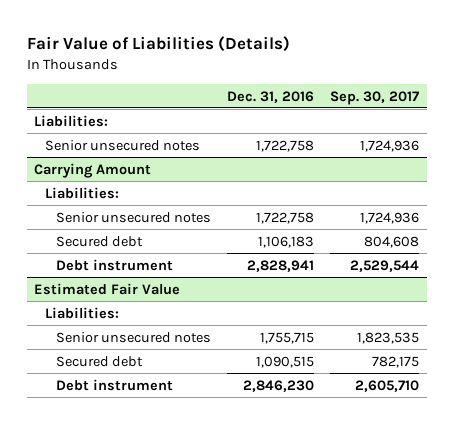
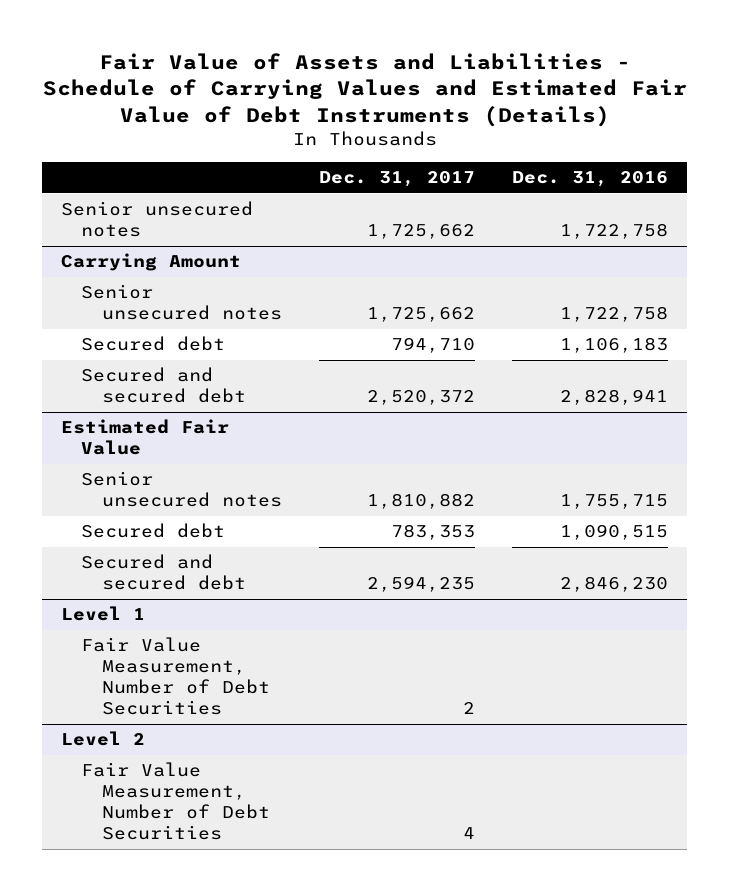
- Fair Value of Liabilities (Details)
+ Fair Value of Assets and Liabilities - Schedule of Carrying Values and Estimated Fair Value of Debt Instruments (Details)
- | Dec. 31, 2016 | Sep. 30, 2017
+ | Dec. 31, 2017 | Dec. 31, 2016
- Liabilities:
@ Carrying Amount
- Liabilities:
- Debt instrument | 2,828,941 | 2,529,544
+ Secured and secured debt | 2,520,372 | 2,828,941
@ Estimated Fair Value
- Liabilities:
- Debt instrument | 2,846,230 | 2,605,710
+ Secured and secured debt | 2,594,235 | 2,846,230
+ Level 1
+ Fair Value Measurement, Number of Debt Securities | 2 |
+ Level 2
+ Fair Value Measurement, Number of Debt Securities | 4 |

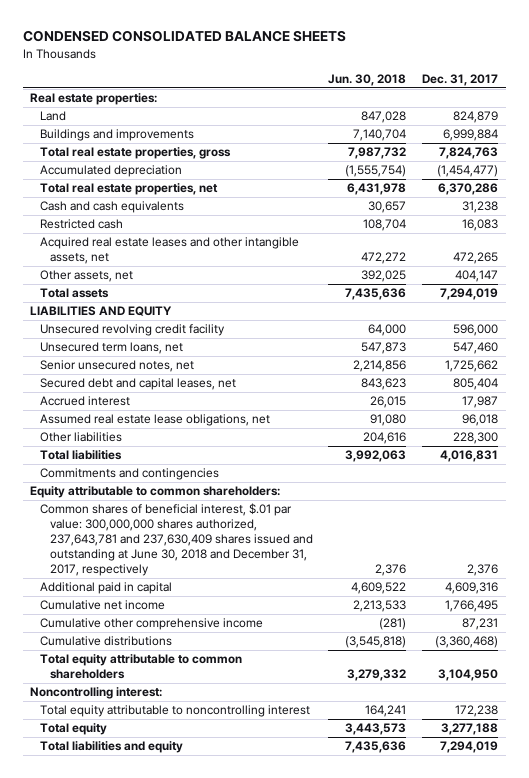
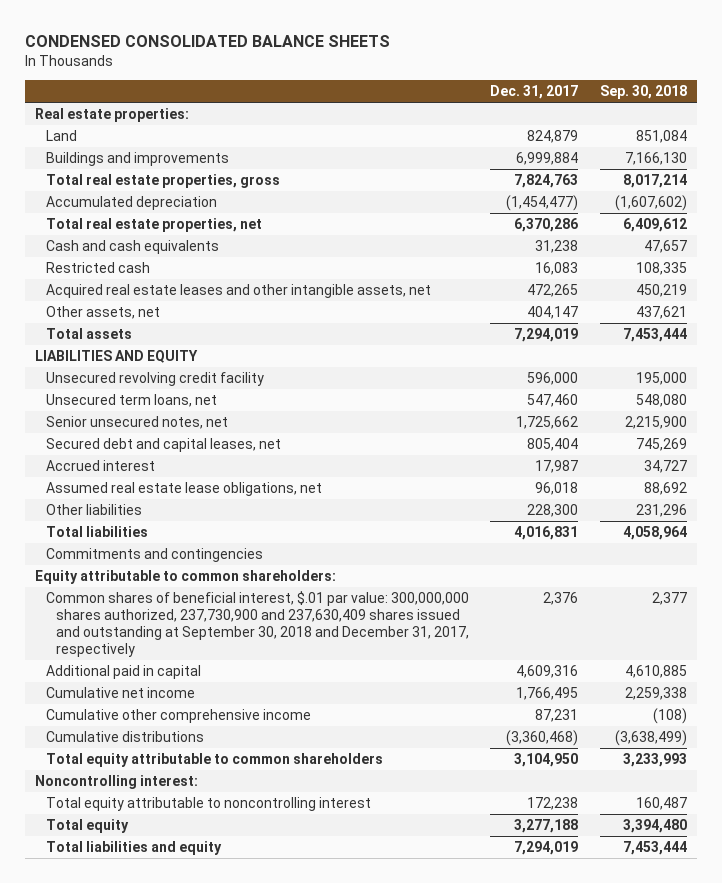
- | Jun. 30, 2018 | Dec. 31, 2017
+ | Dec. 31, 2017 | Sep. 30, 2018
- Common shares of beneficial interest, $.01 par value: 300,000,000 shares authorized, 237,643,781 and 237,630,409 shares issued and outstanding at June 30, 2018 and December 31, 2017, respectively | 2,376 | 2,376
+ Common shares of beneficial interest, $.01 par value: 300,000,000 shares authorized, 237,730,900 and 237,630,409 shares issued and outstanding at September 30, 2018 and December 31, 2017, respectively | 2,376 | 2,377

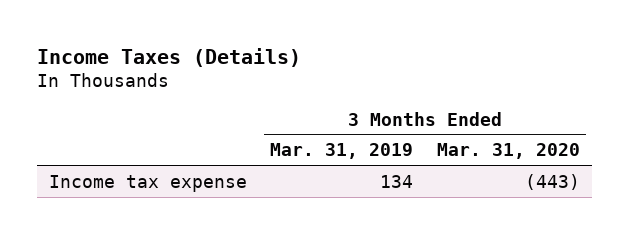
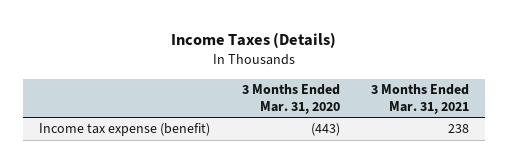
- | 3 Months Ended Mar. 31, 2019 | 3 Months Ended Mar. 31, 2020
+ | 3 Months Ended Mar. 31, 2020 | 3 Months Ended Mar. 31, 2021
- Income tax expense | 134 | (443)
+ Income tax expense (benefit) | (443) | 238

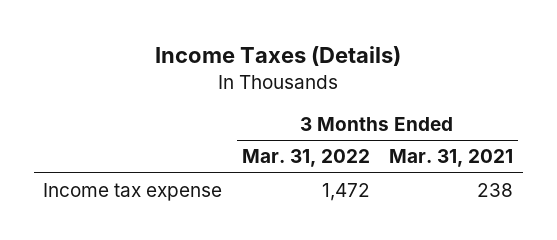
- | 3 Months Ended Mar. 31, 2020 | 3 Months Ended Mar. 31, 2021
+ | 3 Months Ended Mar. 31, 2022 | 3 Months Ended Mar. 31, 2021
- Income tax expense (benefit) | (443) | 238
+ Income tax expense | 1,472 | 238

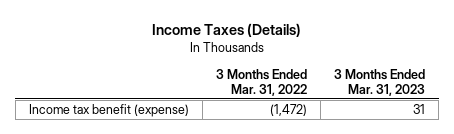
- | 3 Months Ended Mar. 31, 2022 | 3 Months Ended Mar. 31, 2021
+ | 3 Months Ended Mar. 31, 2022 | 3 Months Ended Mar. 31, 2023
- Income tax expense | 1,472 | 238
+ Income tax benefit (expense) | (1,472) | 31

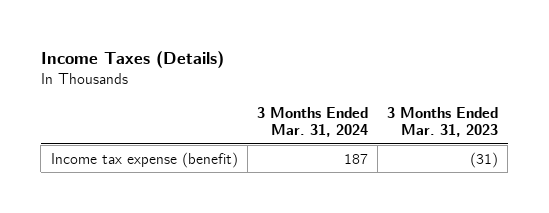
- | 3 Months Ended Mar. 31, 2022 | 3 Months Ended Mar. 31, 2023
+ | 3 Months Ended Mar. 31, 2024 | 3 Months Ended Mar. 31, 2023
- Income tax benefit (expense) | (1,472) | 31
+ Income tax expense (benefit) | 187 | (31)

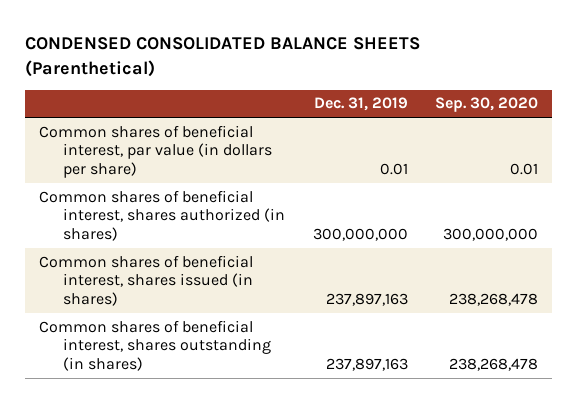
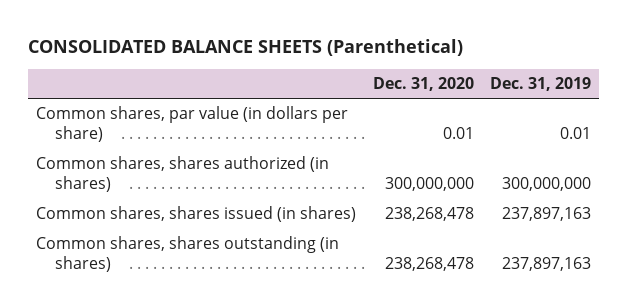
- CONDENSED CONSOLIDATED BALANCE SHEETS (Parenthetical)
+ CONSOLIDATED BALANCE SHEETS (Parenthetical)
- | Dec. 31, 2019 | Sep. 30, 2020
+ | Dec. 31, 2020 | Dec. 31, 2019
- Common shares of beneficial interest, par value (in dollars per share) | 0.01 | 0.01
- Common shares of beneficial interest, shares authorized (in shares) | 300,000,000 | 300,000,000
- Common shares of beneficial interest, shares issued (in shares) | 237,897,163 | 238,268,478
- Common shares of beneficial interest, shares outstanding (in shares) | 237,897,163 | 238,268,478
+ Common shares, par value (in dollars per share) | 0.01 | 0.01
+ Common shares, shares authorized (in shares) | 300,000,000 | 300,000,000
+ Common shares, shares issued (in shares) | 238,268,478 | 237,897,163
+ Common shares, shares outstanding (in shares) | 238,268,478 | 237,897,163

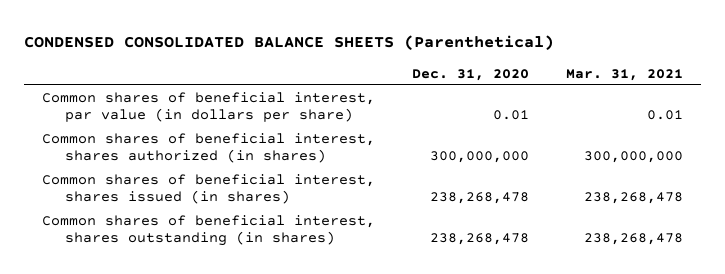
- CONSOLIDATED BALANCE SHEETS (Parenthetical)
+ CONDENSED CONSOLIDATED BALANCE SHEETS (Parenthetical)
- | Dec. 31, 2020 | Dec. 31, 2019
+ | Dec. 31, 2020 | Mar. 31, 2021
- Common shares, par value (in dollars per share) | 0.01 | 0.01
- Common shares, shares authorized (in shares) | 300,000,000 | 300,000,000
- Common shares, shares issued (in shares) | 238,268,478 | 237,897,163
- Common shares, shares outstanding (in shares) | 238,268,478 | 237,897,163
+ Common shares of beneficial interest, par value (in dollars per share) | 0.01 | 0.01
+ Common shares of beneficial interest, shares authorized (in shares) | 300,000,000 | 300,000,000
+ Common shares of beneficial interest, shares issued (in shares) | 238,268,478 | 238,268,478
+ Common shares of beneficial interest, shares outstanding (in shares) | 238,268,478 | 238,268,478

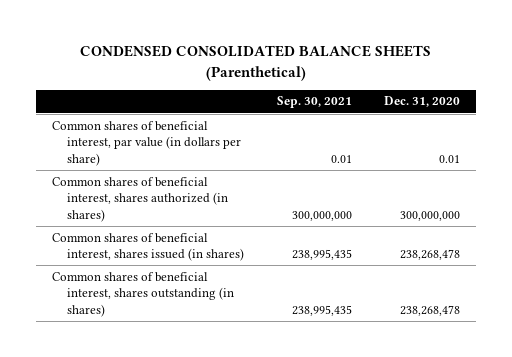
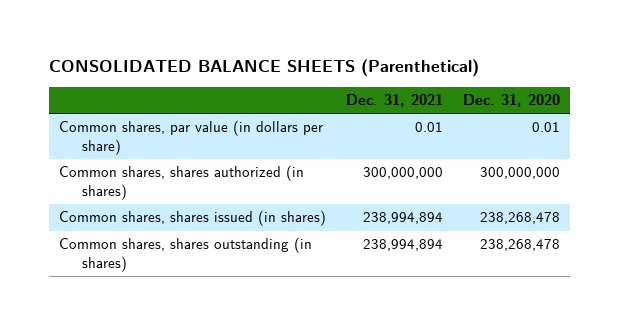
- CONDENSED CONSOLIDATED BALANCE SHEETS (Parenthetical)
+ CONSOLIDATED BALANCE SHEETS (Parenthetical)
- | Sep. 30, 2021 | Dec. 31, 2020
+ | Dec. 31, 2021 | Dec. 31, 2020
- Common shares of beneficial interest, par value (in dollars per share) | 0.01 | 0.01
- Common shares of beneficial interest, shares authorized (in shares) | 300,000,000 | 300,000,000
- Common shares of beneficial interest, shares issued (in shares) | 238,995,435 | 238,268,478
- Common shares of beneficial interest, shares outstanding (in shares) | 238,995,435 | 238,268,478
+ Common shares, par value (in dollars per share) | 0.01 | 0.01
+ Common shares, shares authorized (in shares) | 300,000,000 | 300,000,000
+ Common shares, shares issued (in shares) | 238,994,894 | 238,268,478
+ Common shares, shares outstanding (in shares) | 238,994,894 | 238,268,478

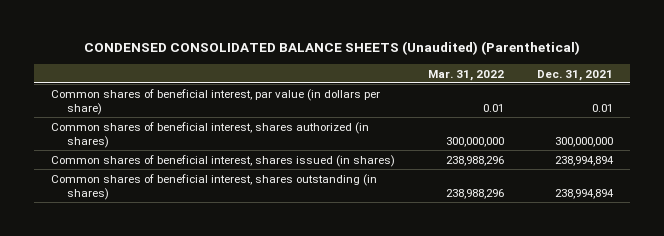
- CONSOLIDATED BALANCE SHEETS (Parenthetical)
+ CONDENSED CONSOLIDATED BALANCE SHEETS (Unaudited) (Parenthetical)
- | Dec. 31, 2021 | Dec. 31, 2020
+ | Mar. 31, 2022 | Dec. 31, 2021
- Common shares, par value (in dollars per share) | 0.01 | 0.01
- Common shares, shares authorized (in shares) | 300,000,000 | 300,000,000
- Common shares, shares issued (in shares) | 238,994,894 | 238,268,478
- Common shares, shares outstanding (in shares) | 238,994,894 | 238,268,478
+ Common shares of beneficial interest, par value (in dollars per share) | 0.01 | 0.01
+ Common shares of beneficial interest, shares authorized (in shares) | 300,000,000 | 300,000,000
+ Common shares of beneficial interest, shares issued (in shares) | 238,988,296 | 238,994,894
+ Common shares of beneficial interest, shares outstanding (in shares) | 238,988,296 | 238,994,894

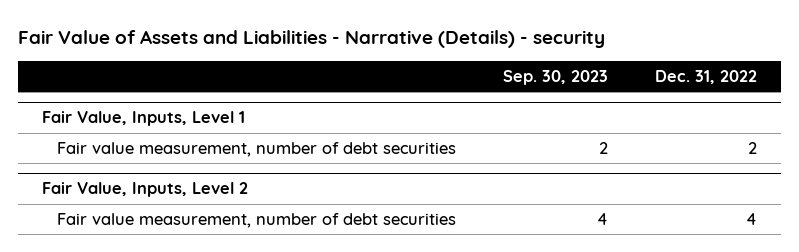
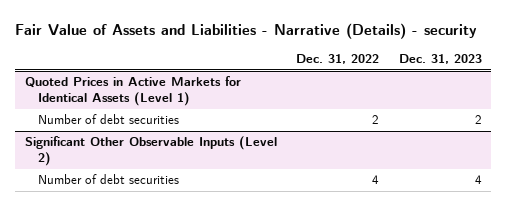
- | Sep. 30, 2023 | Dec. 31, 2022
+ | Dec. 31, 2022 | Dec. 31, 2023
- Fair Value, Inputs, Level 1
- Fair value measurement, number of debt securities | 2 | 2
- Fair Value, Inputs, Level 2
- Fair value measurement, number of debt securities | 4 | 4
+ Quoted Prices in Active Markets for Identical Assets (Level 1)
+ Number of debt securities | 2 | 2
+ Significant Other Observable Inputs (Level 2)
+ Number of debt securities | 4 | 4

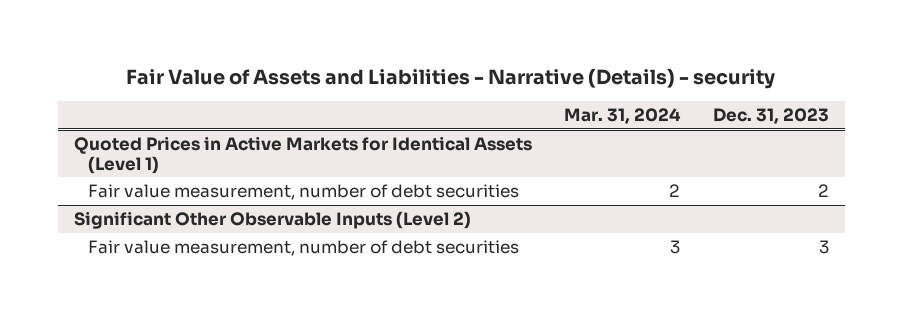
- | Dec. 31, 2022 | Dec. 31, 2023
+ | Mar. 31, 2024 | Dec. 31, 2023
@ Quoted Prices in Active Markets for Identical Assets (Level 1)
- Number of debt securities | 2 | 2
+ Fair value measurement, number of debt securities | 2 | 2
@ Significant Other Observable Inputs (Level 2)
- Number of debt securities | 4 | 4
+ Fair value measurement, number of debt securities | 3 | 3

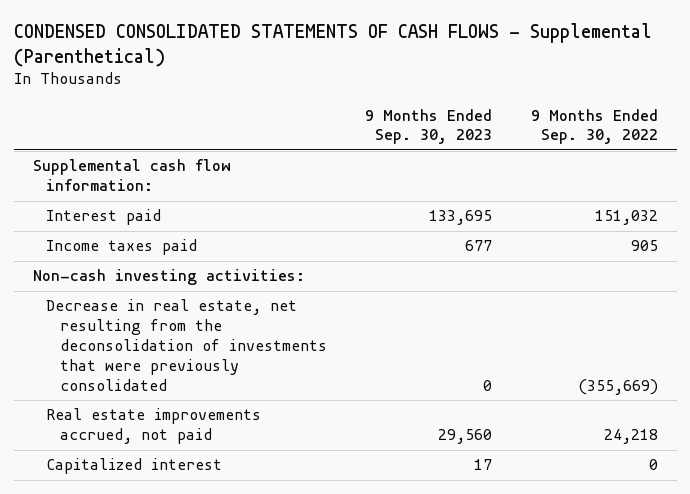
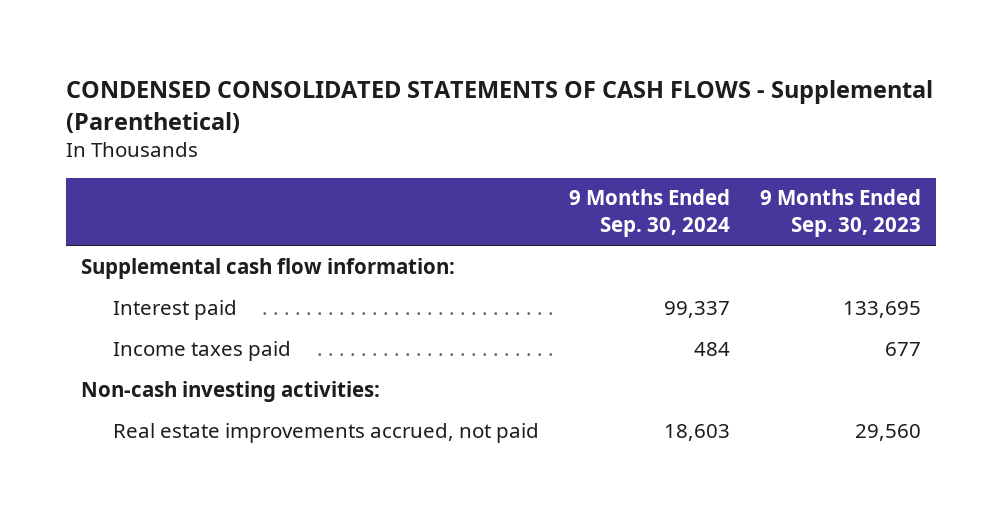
- | 9 Months Ended Sep. 30, 2023 | 9 Months Ended Sep. 30, 2022
+ | 9 Months Ended Sep. 30, 2024 | 9 Months Ended Sep. 30, 2023
- Decrease in real estate, net resulting from the deconsolidation of investments that were previously consolidated | 0 | (355,669)
- Capitalized interest | 17 | 0

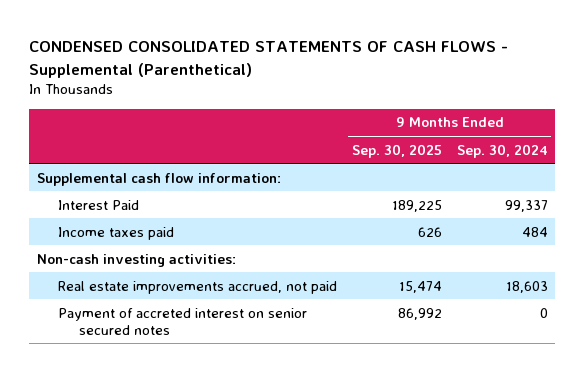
- | 9 Months Ended Sep. 30, 2024 | 9 Months Ended Sep. 30, 2023
+ | 9 Months Ended Sep. 30, 2025 | 9 Months Ended Sep. 30, 2024
- Interest paid | 99,337 | 133,695
+ Interest Paid | 189,225 | 99,337
+ Payment of accreted interest on senior secured notes | 86,992 | 0

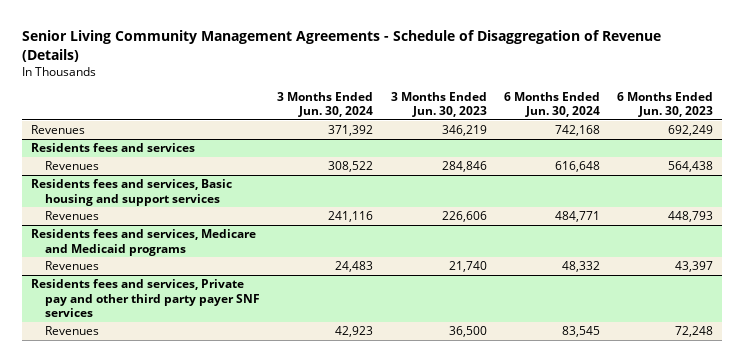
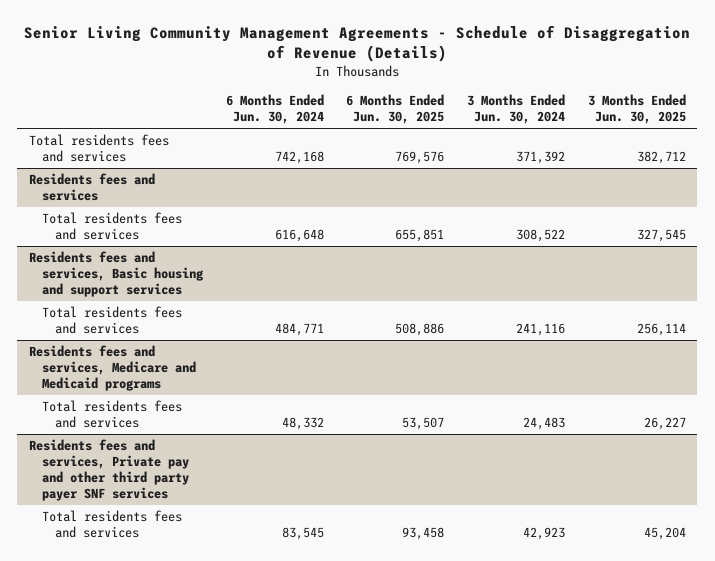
- | 3 Months Ended Jun. 30, 2024 | 3 Months Ended Jun. 30, 2023 | 6 Months Ended Jun. 30, 2024 | 6 Months Ended Jun. 30, 2023
+ | 6 Months Ended Jun. 30, 2024 | 6 Months Ended Jun. 30, 2025 | 3 Months Ended Jun. 30, 2024 | 3 Months Ended Jun. 30, 2025
- Revenues | 371,392 | 346,219 | 742,168 | 692,249
+ Total residents fees and services | 742,168 | 769,576 | 371,392 | 382,712
@ Residents fees and services
- Revenues | 308,522 | 284,846 | 616,648 | 564,438
+ Total residents fees and services | 616,648 | 655,851 | 308,522 | 327,545
@ Residents fees and services, Basic housing and support services
- Revenues | 241,116 | 226,606 | 484,771 | 448,793
+ Total residents fees and services | 484,771 | 508,886 | 241,116 | 256,114
@ Residents fees and services, Medicare and Medicaid programs
- Revenues | 24,483 | 21,740 | 48,332 | 43,397
+ Total residents fees and services | 48,332 | 53,507 | 24,483 | 26,227
@ Residents fees and services, Private pay and other third party payer SNF services
- Revenues | 42,923 | 36,500 | 83,545 | 72,248
+ Total residents fees and services | 83,545 | 93,458 | 42,923 | 45,204

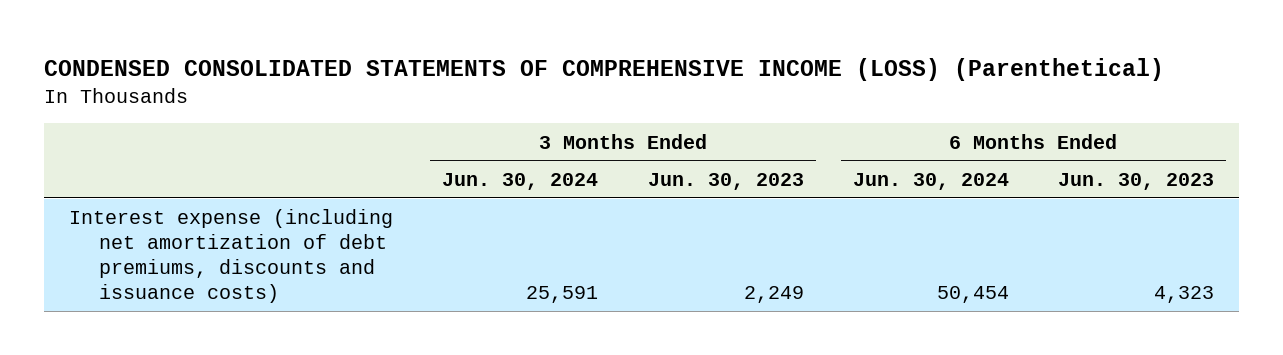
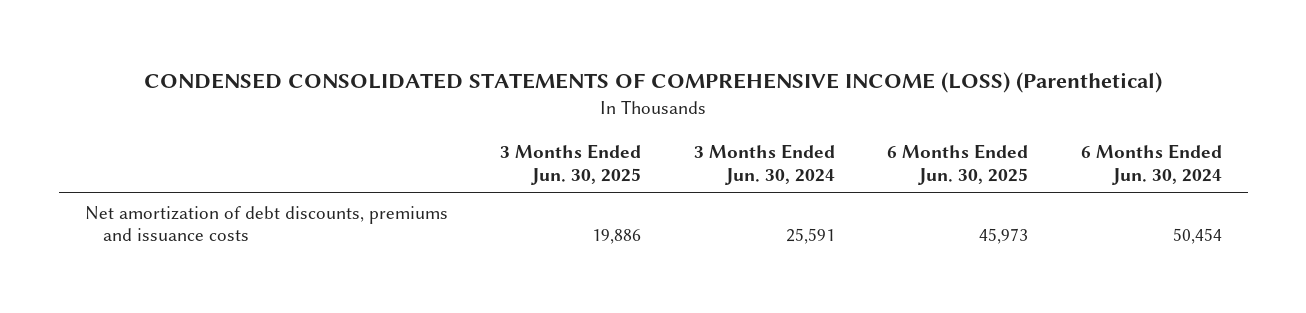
- | 3 Months Ended Jun. 30, 2024 | 3 Months Ended Jun. 30, 2023 | 6 Months Ended Jun. 30, 2024 | 6 Months Ended Jun. 30, 2023
+ | 3 Months Ended Jun. 30, 2025 | 3 Months Ended Jun. 30, 2024 | 6 Months Ended Jun. 30, 2025 | 6 Months Ended Jun. 30, 2024
- Interest expense (including net amortization of debt premiums, discounts and issuance costs) | 25,591 | 2,249 | 50,454 | 4,323
+ Net amortization of debt discounts, premiums and issuance costs | 19,886 | 25,591 | 45,973 | 50,454

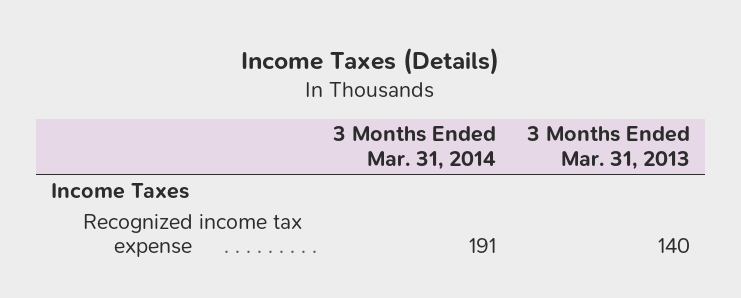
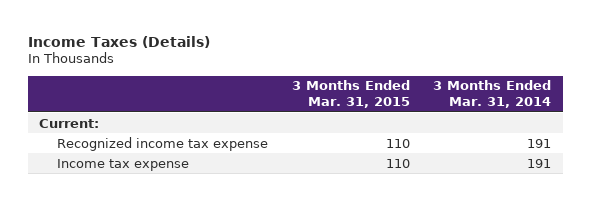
- | 3 Months Ended Mar. 31, 2014 | 3 Months Ended Mar. 31, 2013
+ | 3 Months Ended Mar. 31, 2015 | 3 Months Ended Mar. 31, 2014
- Income Taxes
+ Current:
+ Income tax expense | 110 | 191

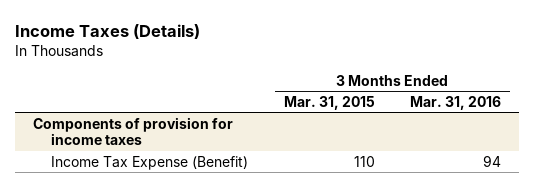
- | 3 Months Ended Mar. 31, 2015 | 3 Months Ended Mar. 31, 2014
+ | 3 Months Ended Mar. 31, 2015 | 3 Months Ended Mar. 31, 2016
- Current:
- Recognized income tax expense | 110 | 191
- Income tax expense | 110 | 191
+ Components of provision for income taxes
+ Income Tax Expense (Benefit) | 110 | 94

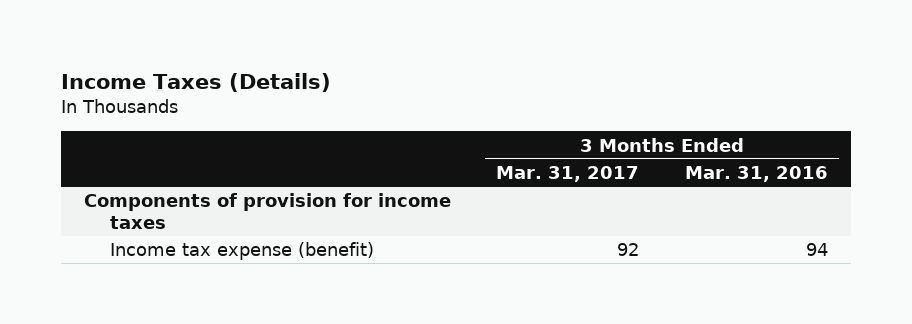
- | 3 Months Ended Mar. 31, 2015 | 3 Months Ended Mar. 31, 2016
+ | 3 Months Ended Mar. 31, 2017 | 3 Months Ended Mar. 31, 2016
- Income Tax Expense (Benefit) | 110 | 94
+ Income tax expense (benefit) | 92 | 94

